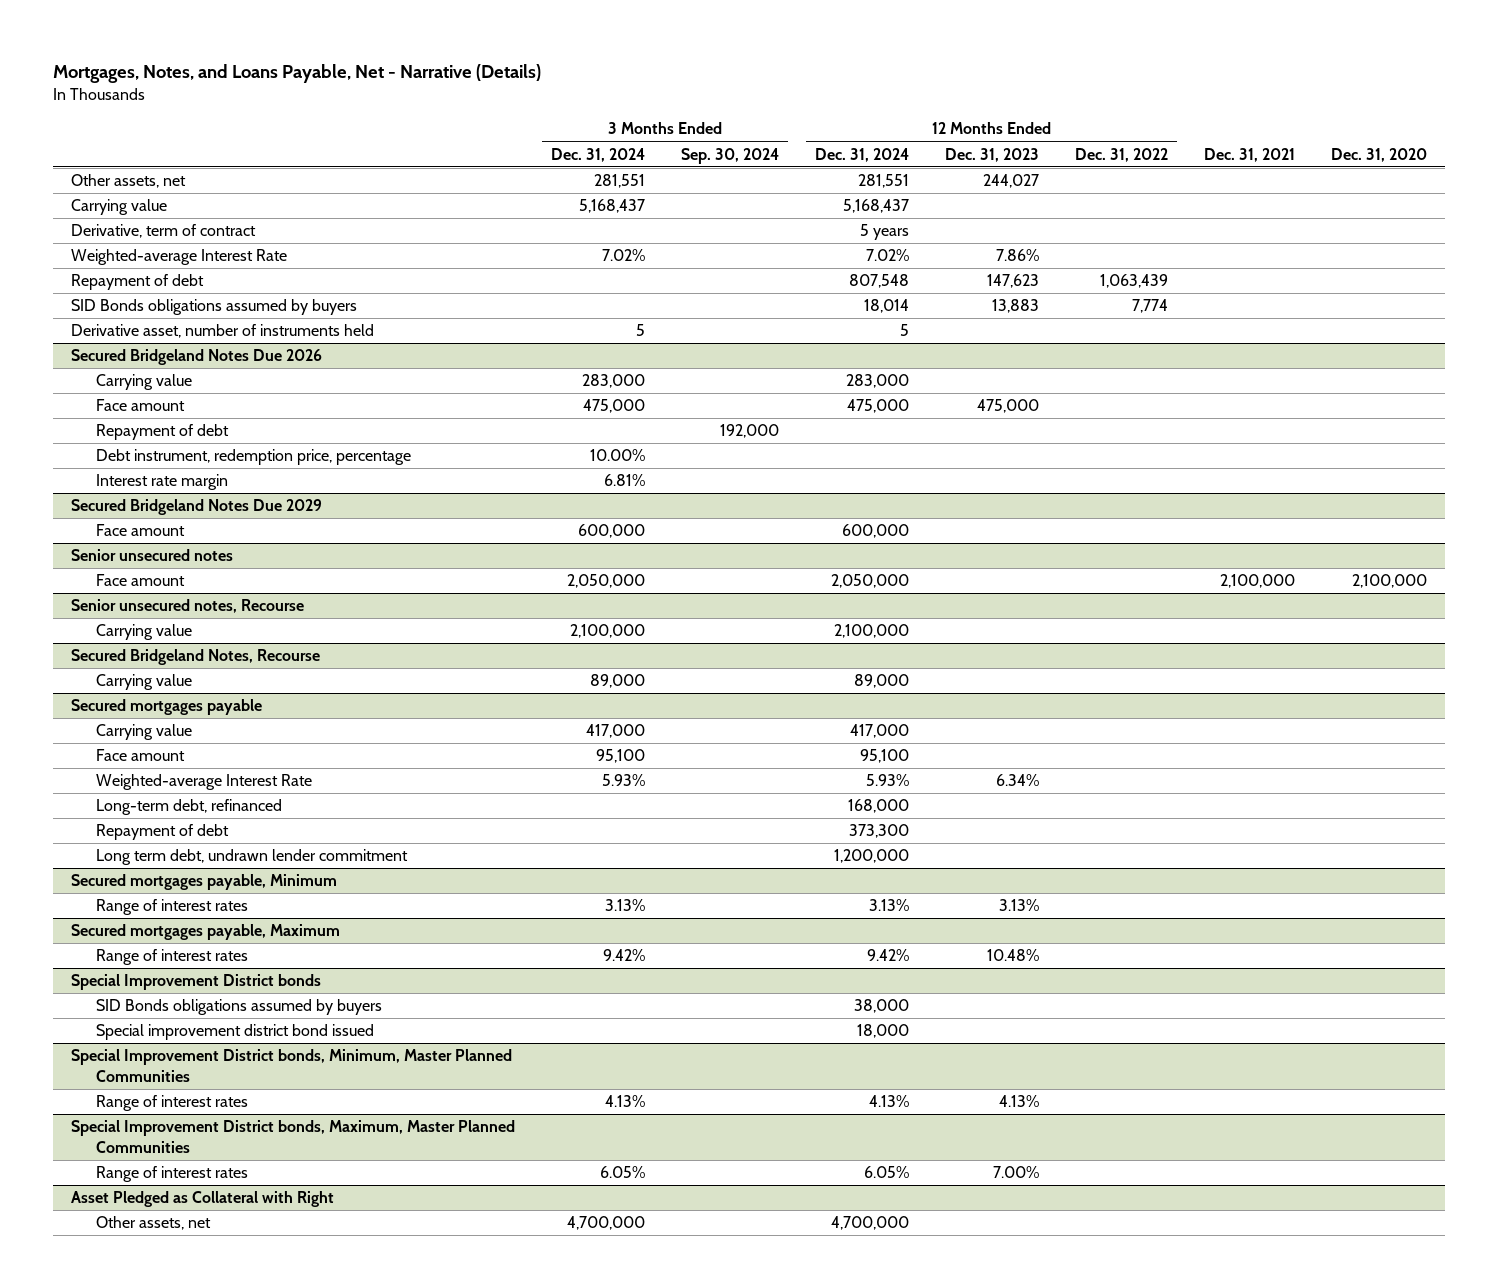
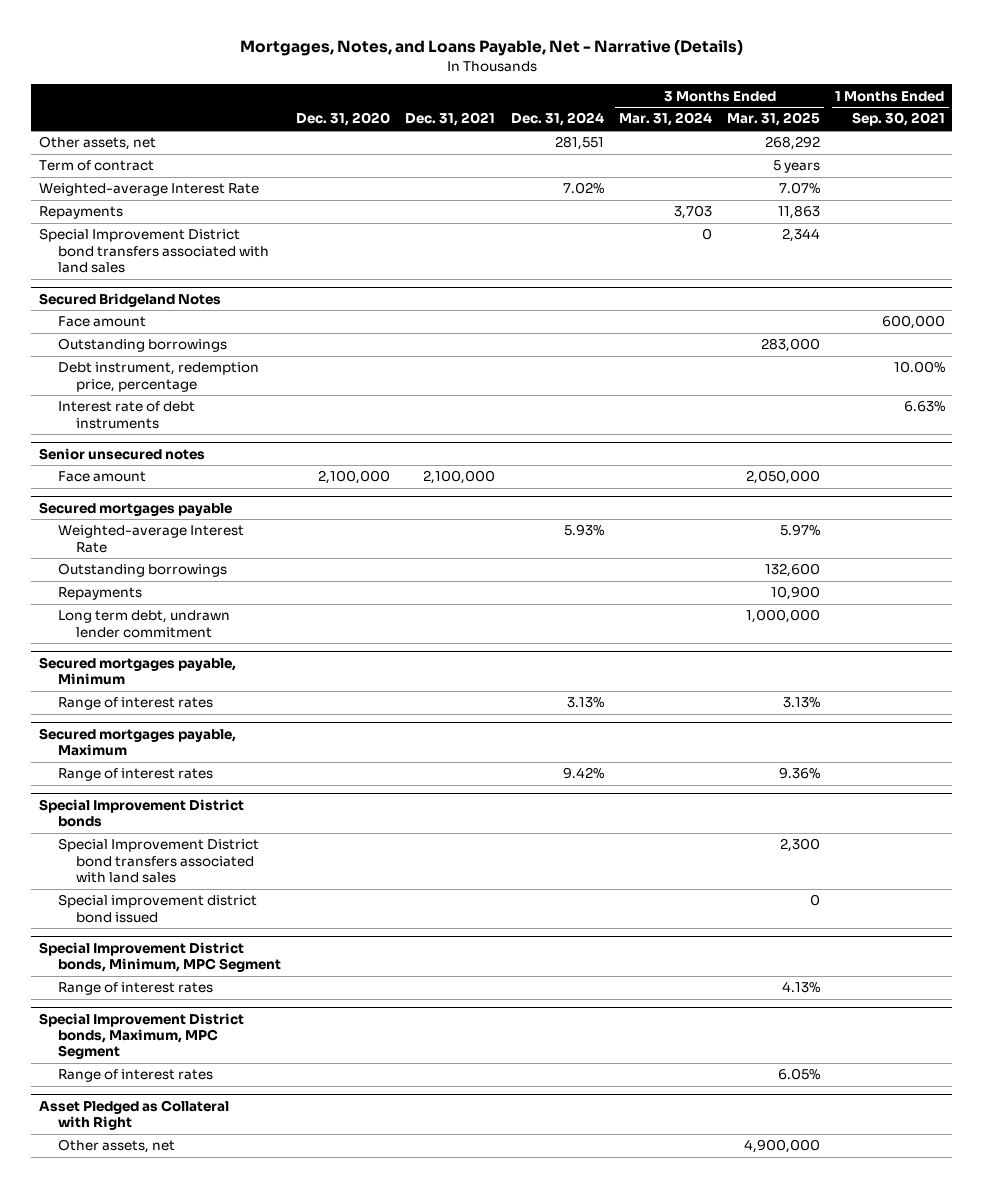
- | 3 Months Ended Dec. 31, 2024 | 3 Months Ended Sep. 30, 2024 | 12 Months Ended Dec. 31, 2024 | 12 Months Ended Dec. 31, 2023 | 12 Months Ended Dec. 31, 2022 | Dec. 31, 2021 | Dec. 31, 2020
+ | Dec. 31, 2020 | Dec. 31, 2021 | Dec. 31, 2024 | 3 Months Ended Mar. 31, 2024 | 3 Months Ended Mar. 31, 2025 | 1 Months Ended Sep. 30, 2021
- Carrying value | 5,168,437 | | 5,168,437 | | | |
- Derivative, term of contract | | | 5 years | | | |
+ Term of contract | | | | | 5 years |
- Repayment of debt | | | 807,548 | 147,623 | 1,063,439 | |
- SID Bonds obligations assumed by buyers | | | 18,014 | 13,883 | 7,774 | |
- Derivative asset, number of instruments held | 5 | | 5 | | | |
- Secured Bridgeland Notes Due 2026
- Carrying value | 283,000 | | 283,000 | | | |
+ Repayments | | | | 3,703 | 11,863 |
+ Special Improvement District bond transfers associated with land sales | | | | 0 | 2,344 |
+ Secured Bridgeland Notes
- Repayment of debt | | 192,000 | | | | |
+ Outstanding borrowings | | | | | 283,000 |
- Interest rate margin | 6.81% | | | | | |
- Secured Bridgeland Notes Due 2029
- Face amount | 600,000 | | 600,000 | | | |
+ Interest rate of debt instruments | | | | | | 6.63%
- Senior unsecured notes, Recourse
- Carrying value | 2,100,000 | | 2,100,000 | | | |
- Secured Bridgeland Notes, Recourse
- Carrying value | 89,000 | | 89,000 | | | |
@ Secured mortgages payable
- Carrying value | 417,000 | | 417,000 | | | |
- Face amount | 95,100 | | 95,100 | | | |
- Long-term debt, refinanced | | | 168,000 | | | |
- Repayment of debt | | | 373,300 | | | |
+ Outstanding borrowings | | | | | 132,600 |
+ Repayments | | | | | 10,900 |
@ Special Improvement District bonds
- SID Bonds obligations assumed by buyers | | | 38,000 | | | |
+ Special Improvement District bond transfers associated with land sales | | | | | 2,300 |
- Special Improvement District bonds, Minimum, Master Planned Communities
+ Special Improvement District bonds, Minimum, MPC Segment
- Special Improvement District bonds, Maximum, Master Planned Communities
+ Special Improvement District bonds, Maximum, MPC Segment

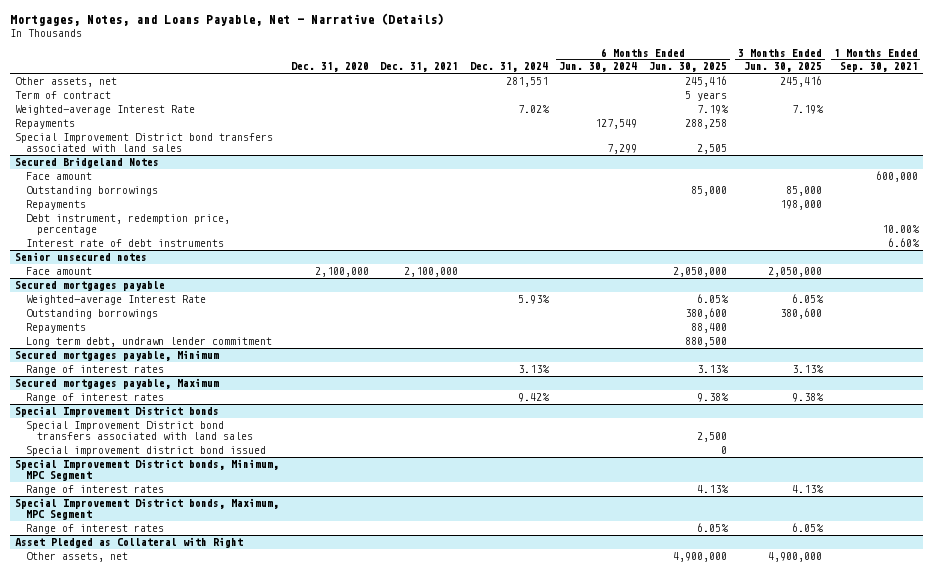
- | Dec. 31, 2020 | Dec. 31, 2021 | Dec. 31, 2024 | 3 Months Ended Mar. 31, 2024 | 3 Months Ended Mar. 31, 2025 | 1 Months Ended Sep. 30, 2021
+ | Dec. 31, 2020 | Dec. 31, 2021 | Dec. 31, 2024 | 6 Months Ended Jun. 30, 2024 | 6 Months Ended Jun. 30, 2025 | 3 Months Ended Jun. 30, 2025 | 1 Months Ended Sep. 30, 2021
@ Secured Bridgeland Notes
+ Repayments | | | | | | 198,000 |
- Interest rate of debt instruments | | | | | | 6.63%
+ Interest rate of debt instruments | | | | | | | 6.60%

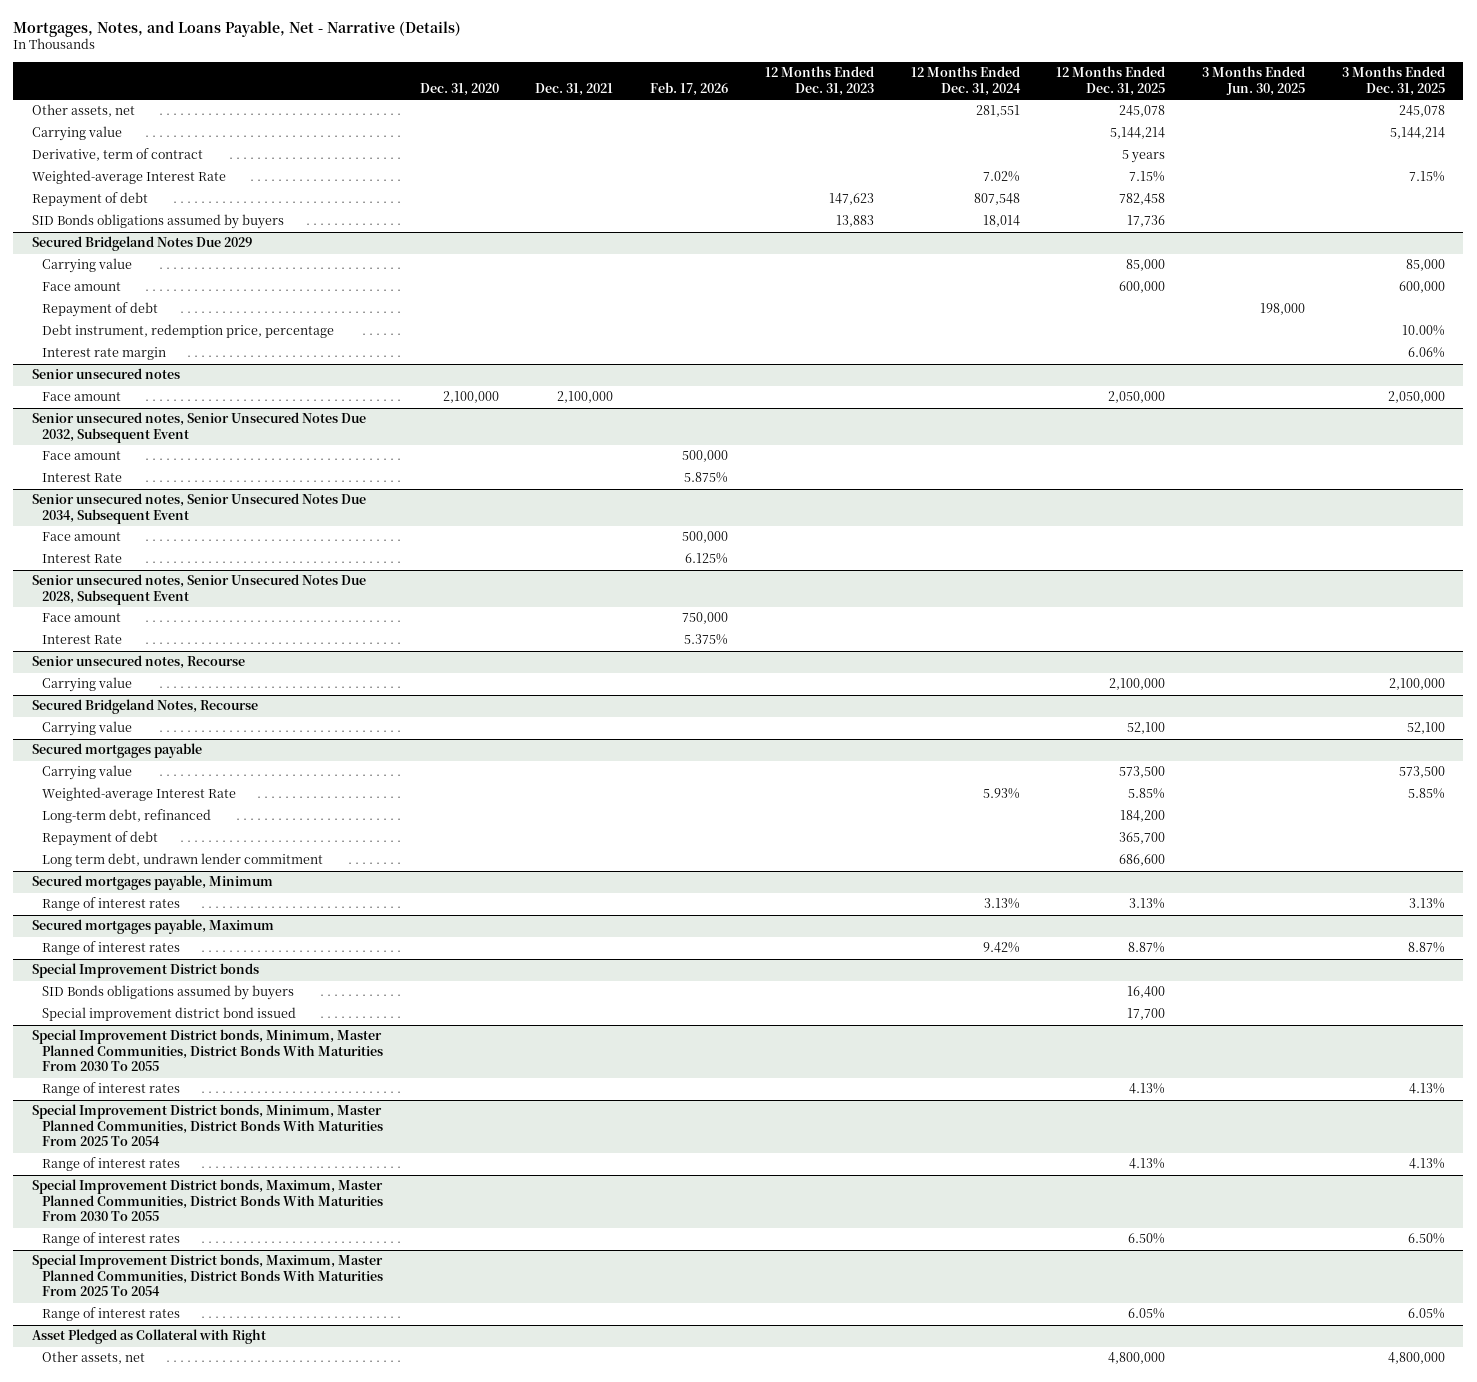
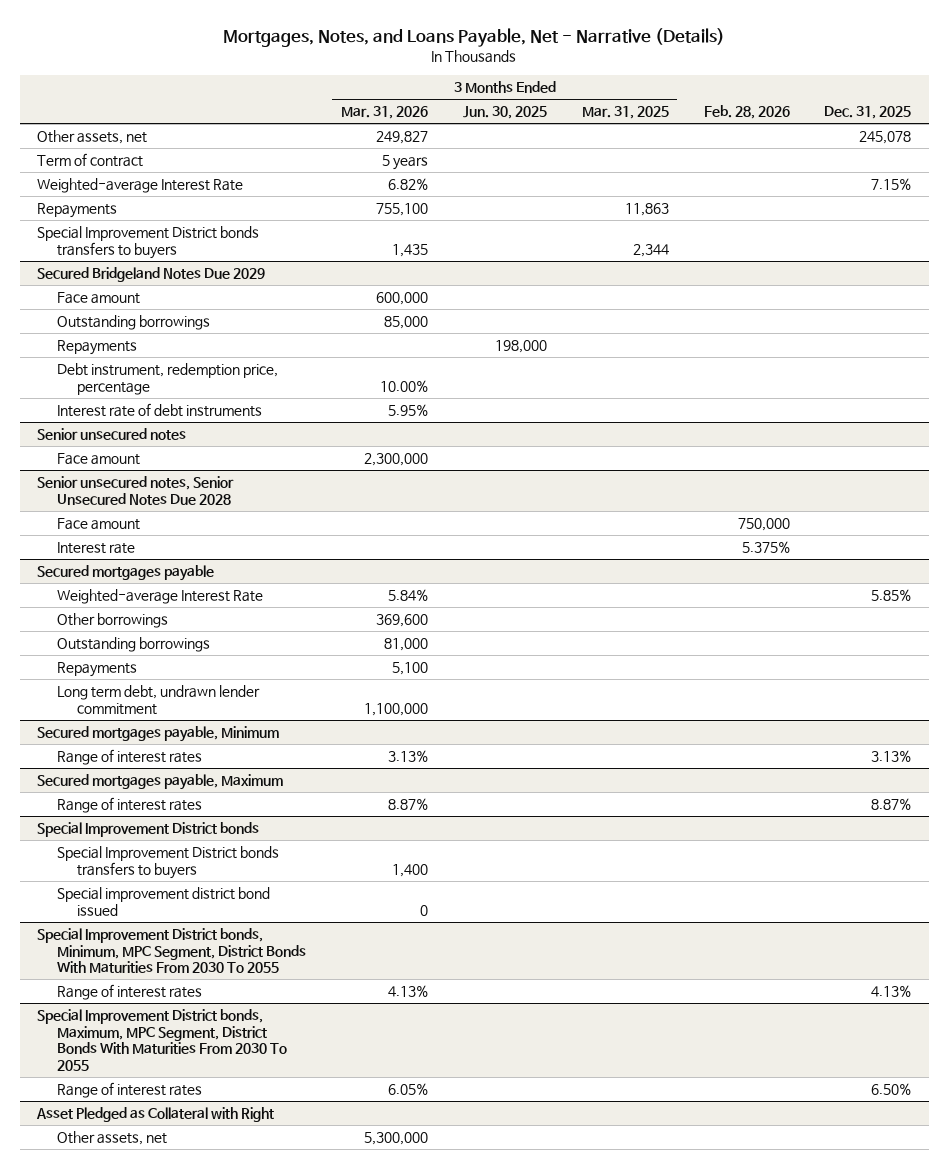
- | Dec. 31, 2020 | Dec. 31, 2021 | Feb. 17, 2026 | 12 Months Ended Dec. 31, 2023 | 12 Months Ended Dec. 31, 2024 | 12 Months Ended Dec. 31, 2025 | 3 Months Ended Jun. 30, 2025 | 3 Months Ended Dec. 31, 2025
+ | 3 Months Ended Mar. 31, 2026 | 3 Months Ended Jun. 30, 2025 | 3 Months Ended Mar. 31, 2025 | Feb. 28, 2026 | Dec. 31, 2025
- Carrying value | | | | | | 5,144,214 | | 5,144,214
- Derivative, term of contract | | | | | | 5 years | |
+ Term of contract | 5 years | | | |
- Repayment of debt | | | | 147,623 | 807,548 | 782,458 | |
- SID Bonds obligations assumed by buyers | | | | 13,883 | 18,014 | 17,736 | |
+ Repayments | 755,100 | | 11,863 | |
+ Special Improvement District bonds transfers to buyers | 1,435 | | 2,344 | |
@ Secured Bridgeland Notes Due 2029
- Carrying value | | | | | | 85,000 | | 85,000
- Repayment of debt | | | | | | | 198,000 |
+ Outstanding borrowings | 85,000 | | | |
+ Repayments | | 198,000 | | |
- Interest rate margin | | | | | | | | 6.06%
+ Interest rate of debt instruments | 5.95% | | | |
- Senior unsecured notes, Senior Unsecured Notes Due 2032, Subsequent Event
- Face amount | | | 500,000 | | | | |
- Interest Rate | | | 5.875% | | | | |
- Senior unsecured notes, Senior Unsecured Notes Due 2034, Subsequent Event
- Face amount | | | 500,000 | | | | |
- Interest Rate | | | 6.125% | | | | |
- Senior unsecured notes, Senior Unsecured Notes Due 2028, Subsequent Event
+ Senior unsecured notes, Senior Unsecured Notes Due 2028
- Interest Rate | | | 5.375% | | | | |
- Senior unsecured notes, Recourse
- Carrying value | | | | | | 2,100,000 | | 2,100,000
- Secured Bridgeland Notes, Recourse
- Carrying value | | | | | | 52,100 | | 52,100
+ Interest rate | | | | 5.375% |
@ Secured mortgages payable
- Carrying value | | | | | | 573,500 | | 573,500
- Long-term debt, refinanced | | | | | | 184,200 | |
- Repayment of debt | | | | | | 365,700 | |
+ Other borrowings | 369,600 | | | |
+ Outstanding borrowings | 81,000 | | | |
+ Repayments | 5,100 | | | |
@ Special Improvement District bonds
- SID Bonds obligations assumed by buyers | | | | | | 16,400 | |
+ Special Improvement District bonds transfers to buyers | 1,400 | | | |
- Special Improvement District bonds, Minimum, Master Planned Communities, District Bonds With Maturities From 2030 To 2055
+ Special Improvement District bonds, Minimum, MPC Segment, District Bonds With Maturities From 2030 To 2055
- Special Improvement District bonds, Minimum, Master Planned Communities, District Bonds With Maturities From 2025 To 2054
- Range of interest rates | | | | | | 4.13% | | 4.13%
- Special Improvement District bonds, Maximum, Master Planned Communities, District Bonds With Maturities From 2030 To 2055
+ Special Improvement District bonds, Maximum, MPC Segment, District Bonds With Maturities From 2030 To 2055
- Special Improvement District bonds, Maximum, Master Planned Communities, District Bonds With Maturities From 2025 To 2054
- Range of interest rates | | | | | | 6.05% | | 6.05%

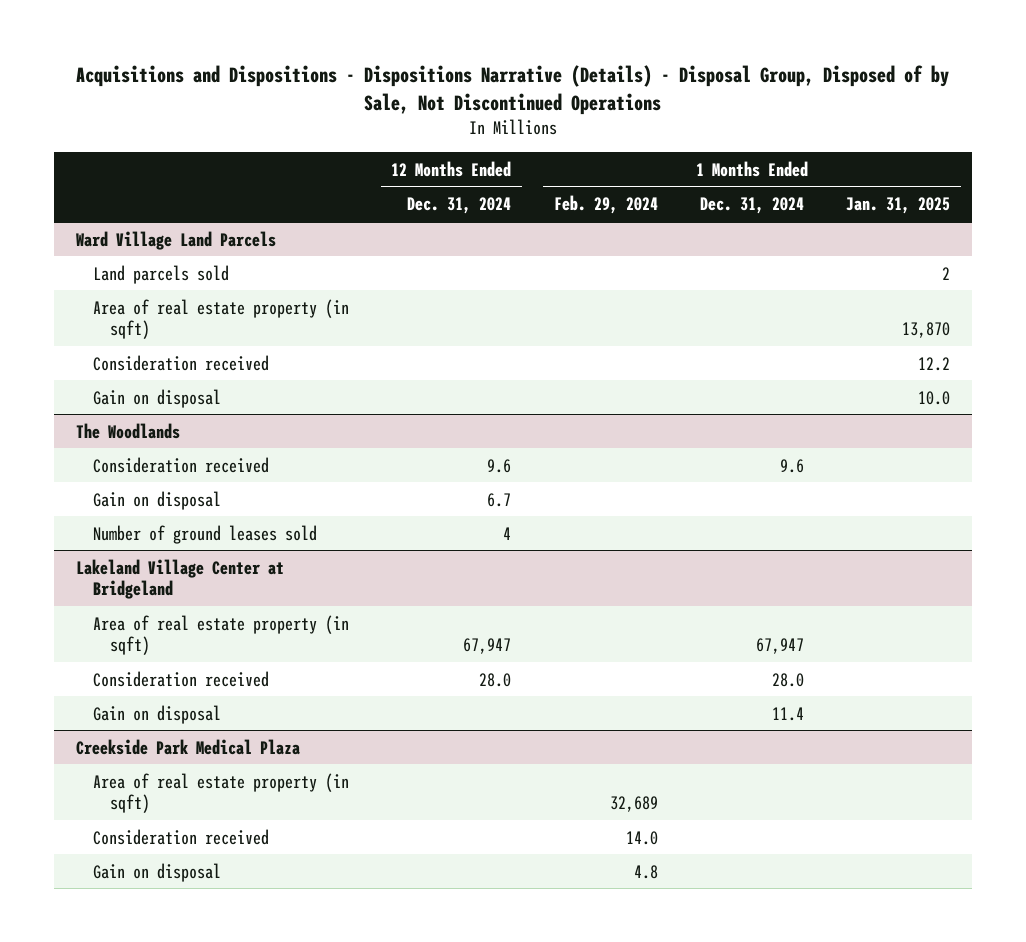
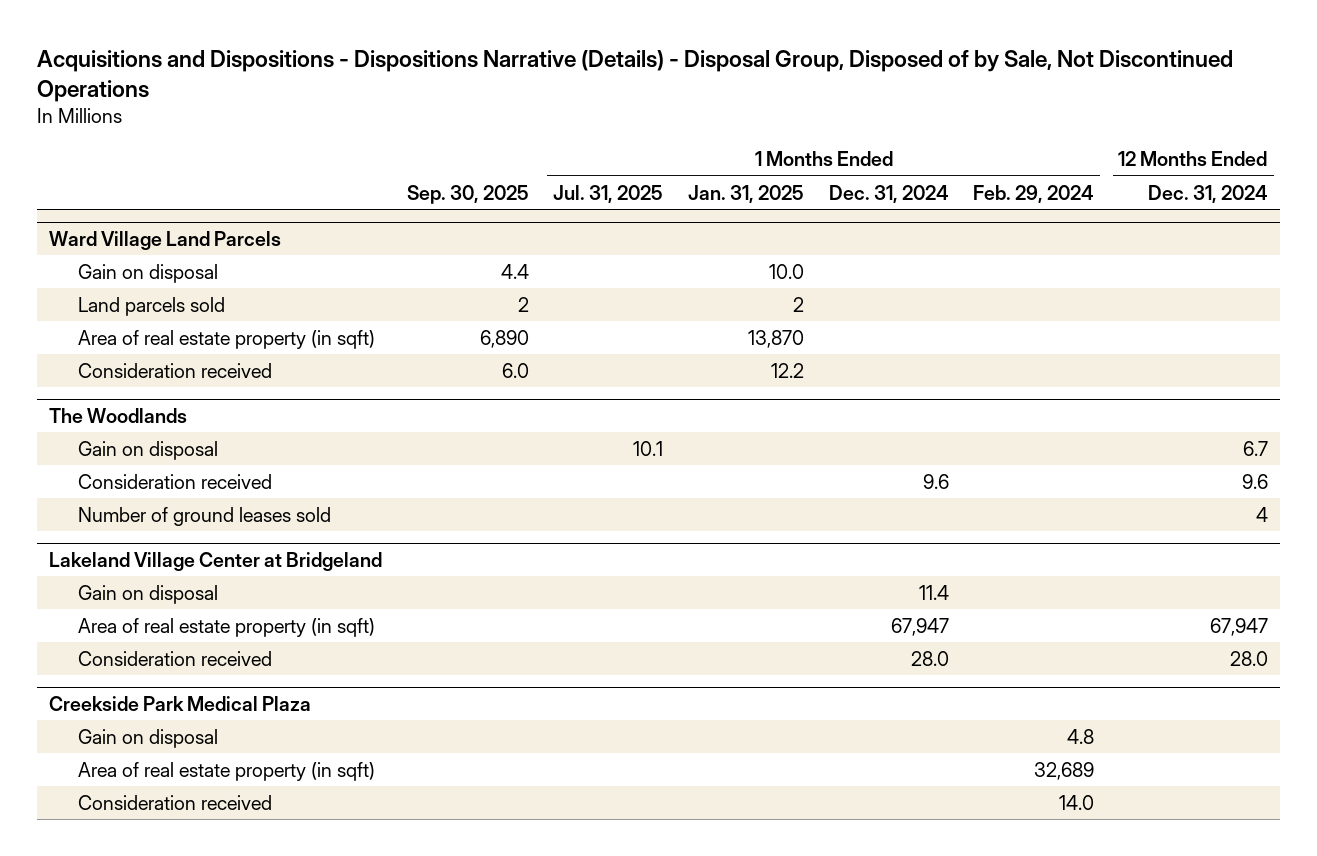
- | 12 Months Ended Dec. 31, 2024 | 1 Months Ended Feb. 29, 2024 | 1 Months Ended Dec. 31, 2024 | 1 Months Ended Jan. 31, 2025
+ | Sep. 30, 2025 | 1 Months Ended Jul. 31, 2025 | 1 Months Ended Jan. 31, 2025 | 1 Months Ended Dec. 31, 2024 | 1 Months Ended Feb. 29, 2024 | 12 Months Ended Dec. 31, 2024
@ Ward Village Land Parcels
moved up: Gain on disposal | 4.4 | | 10.0 | | |
@ The Woodlands
moved down: Consideration received | | | | 9.6 | | 9.6
@ Lakeland Village Center at Bridgeland
moved up: Gain on disposal | | | | 11.4 | |
@ Creekside Park Medical Plaza
moved up: Gain on disposal | | | | | 4.8 |

